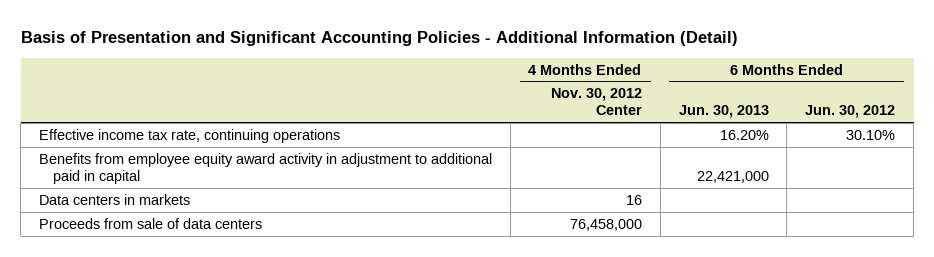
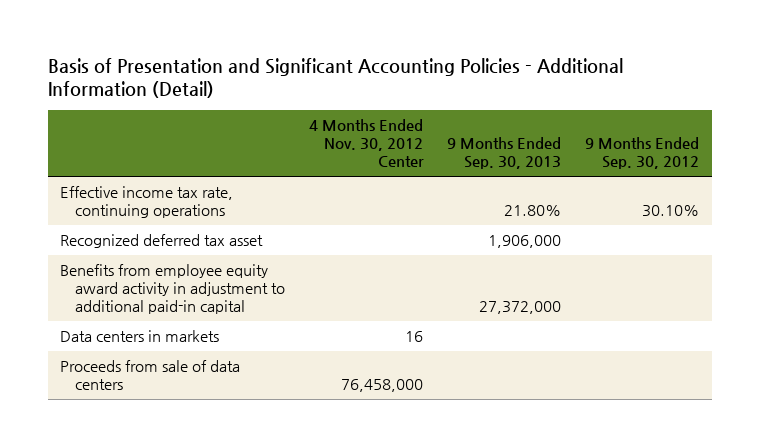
- | 4 Months Ended Nov. 30, 2012 Center | 6 Months Ended Jun. 30, 2013 | 6 Months Ended Jun. 30, 2012
+ | 4 Months Ended Nov. 30, 2012 Center | 9 Months Ended Sep. 30, 2013 | 9 Months Ended Sep. 30, 2012
- Benefits from employee equity award activity in adjustment to additional paid in capital | | 22,421,000 |
+ Recognized deferred tax asset | | 1,906,000 |
+ Benefits from employee equity award activity in adjustment to additional paid-in capital | | 27,372,000 |

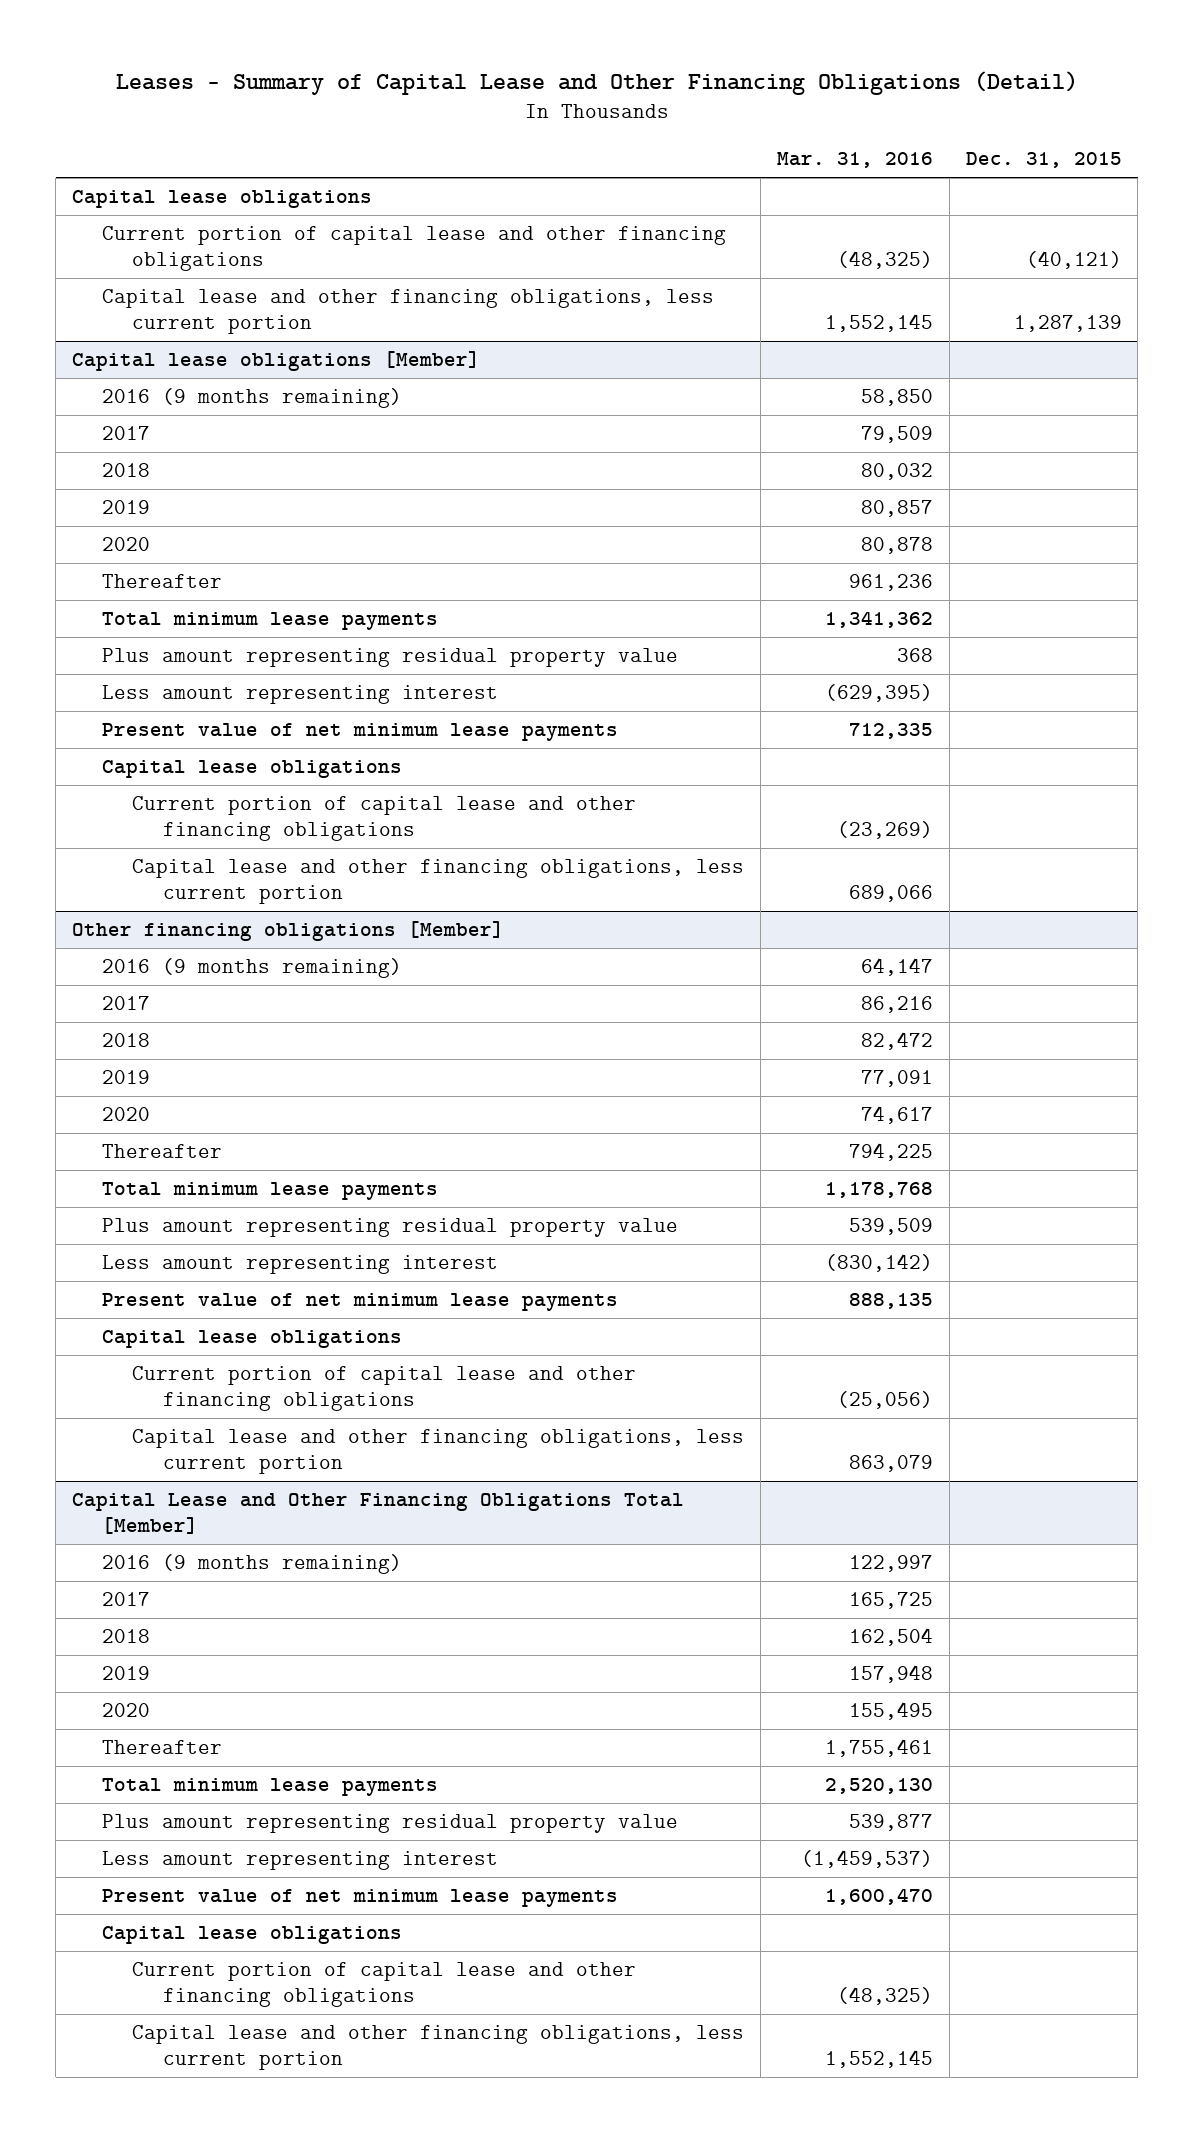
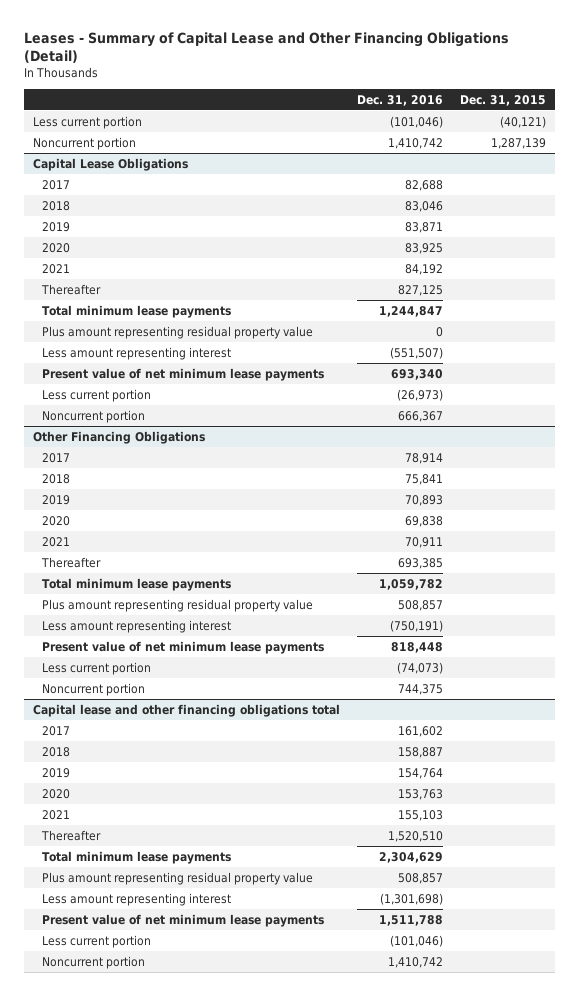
- | Mar. 31, 2016 | Dec. 31, 2015
+ | Dec. 31, 2016 | Dec. 31, 2015
- Capital lease obligations
- Current portion of capital lease and other financing obligations | (48,325) | (40,121)
- Capital lease and other financing obligations, less current portion | 1,552,145 | 1,287,139
- Capital lease obligations [Member]
- 2016 (9 months remaining) | 58,850 |
+ Less current portion | (101,046) | (40,121)
+ Noncurrent portion | 1,410,742 | 1,287,139
+ Capital Lease Obligations
+ 2021 | 84,192 |
- Capital lease obligations
- Current portion of capital lease and other financing obligations | (23,269) |
- Capital lease and other financing obligations, less current portion | 689,066 |
- Other financing obligations [Member]
- 2016 (9 months remaining) | 64,147 |
+ Less current portion | (26,973) |
+ Noncurrent portion | 666,367 |
+ Other Financing Obligations
+ 2021 | 70,911 |
- Capital lease obligations
- Current portion of capital lease and other financing obligations | (25,056) |
- Capital lease and other financing obligations, less current portion | 863,079 |
- Capital Lease and Other Financing Obligations Total [Member]
- 2016 (9 months remaining) | 122,997 |
+ Less current portion | (74,073) |
+ Noncurrent portion | 744,375 |
+ Capital lease and other financing obligations total
+ 2021 | 155,103 |
- Capital lease obligations
- Current portion of capital lease and other financing obligations | (48,325) |
- Capital lease and other financing obligations, less current portion | 1,552,145 |
+ Less current portion | (101,046) |
+ Noncurrent portion | 1,410,742 |

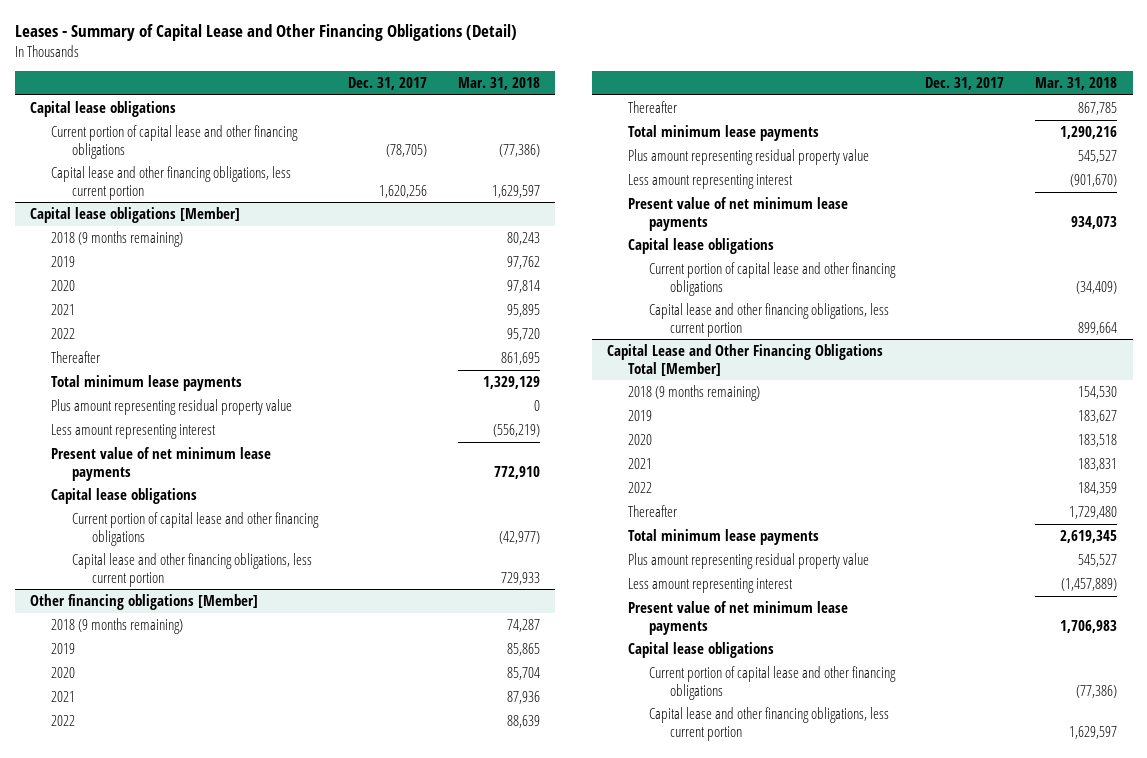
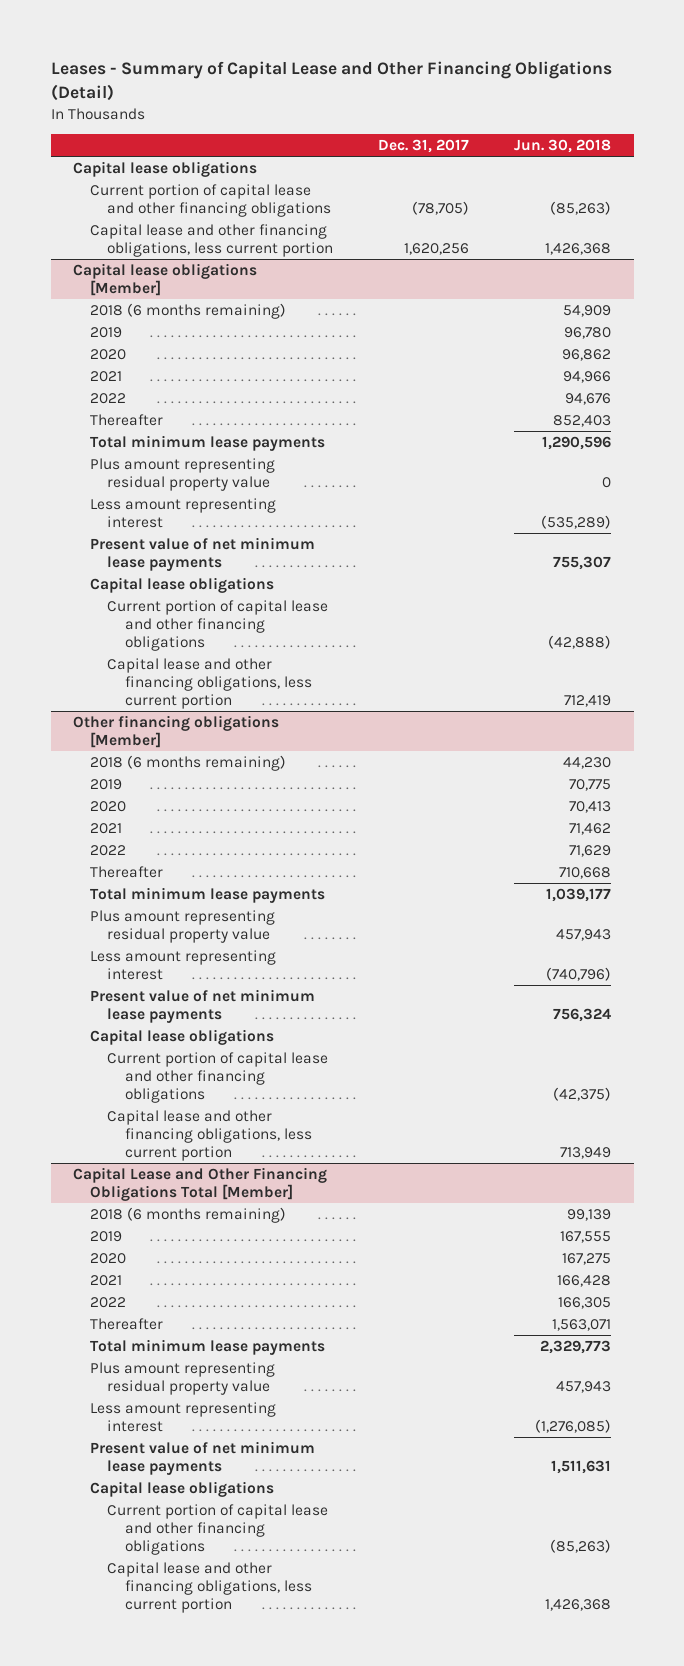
- | Dec. 31, 2017 | Mar. 31, 2018
+ | Dec. 31, 2017 | Jun. 30, 2018
@ Capital lease obligations [Member]
- 2018 (9 months remaining) | | 80,243
+ 2018 (6 months remaining) | | 54,909
@ Other financing obligations [Member]
- 2018 (9 months remaining) | | 74,287
+ 2018 (6 months remaining) | | 44,230
@ Capital Lease and Other Financing Obligations Total [Member]
- 2018 (9 months remaining) | | 154,530
+ 2018 (6 months remaining) | | 99,139

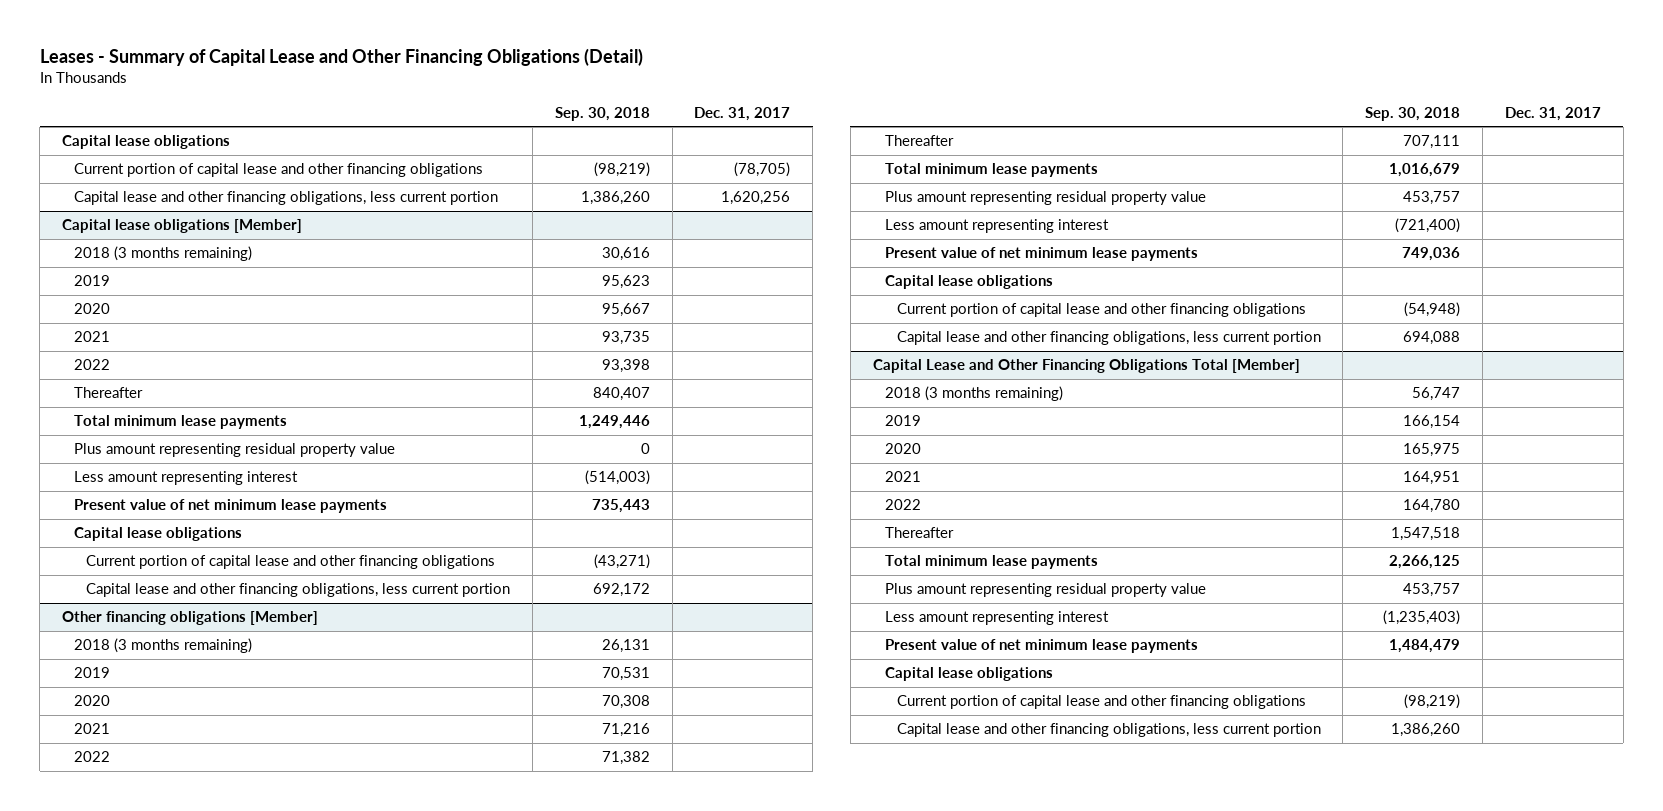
- | Dec. 31, 2017 | Jun. 30, 2018
+ | Sep. 30, 2018 | Dec. 31, 2017
@ Capital lease obligations [Member]
- 2018 (6 months remaining) | | 54,909
+ 2018 (3 months remaining) | 30,616 |
@ Other financing obligations [Member]
- 2018 (6 months remaining) | | 44,230
+ 2018 (3 months remaining) | 26,131 |
@ Capital Lease and Other Financing Obligations Total [Member]
- 2018 (6 months remaining) | | 99,139
+ 2018 (3 months remaining) | 56,747 |

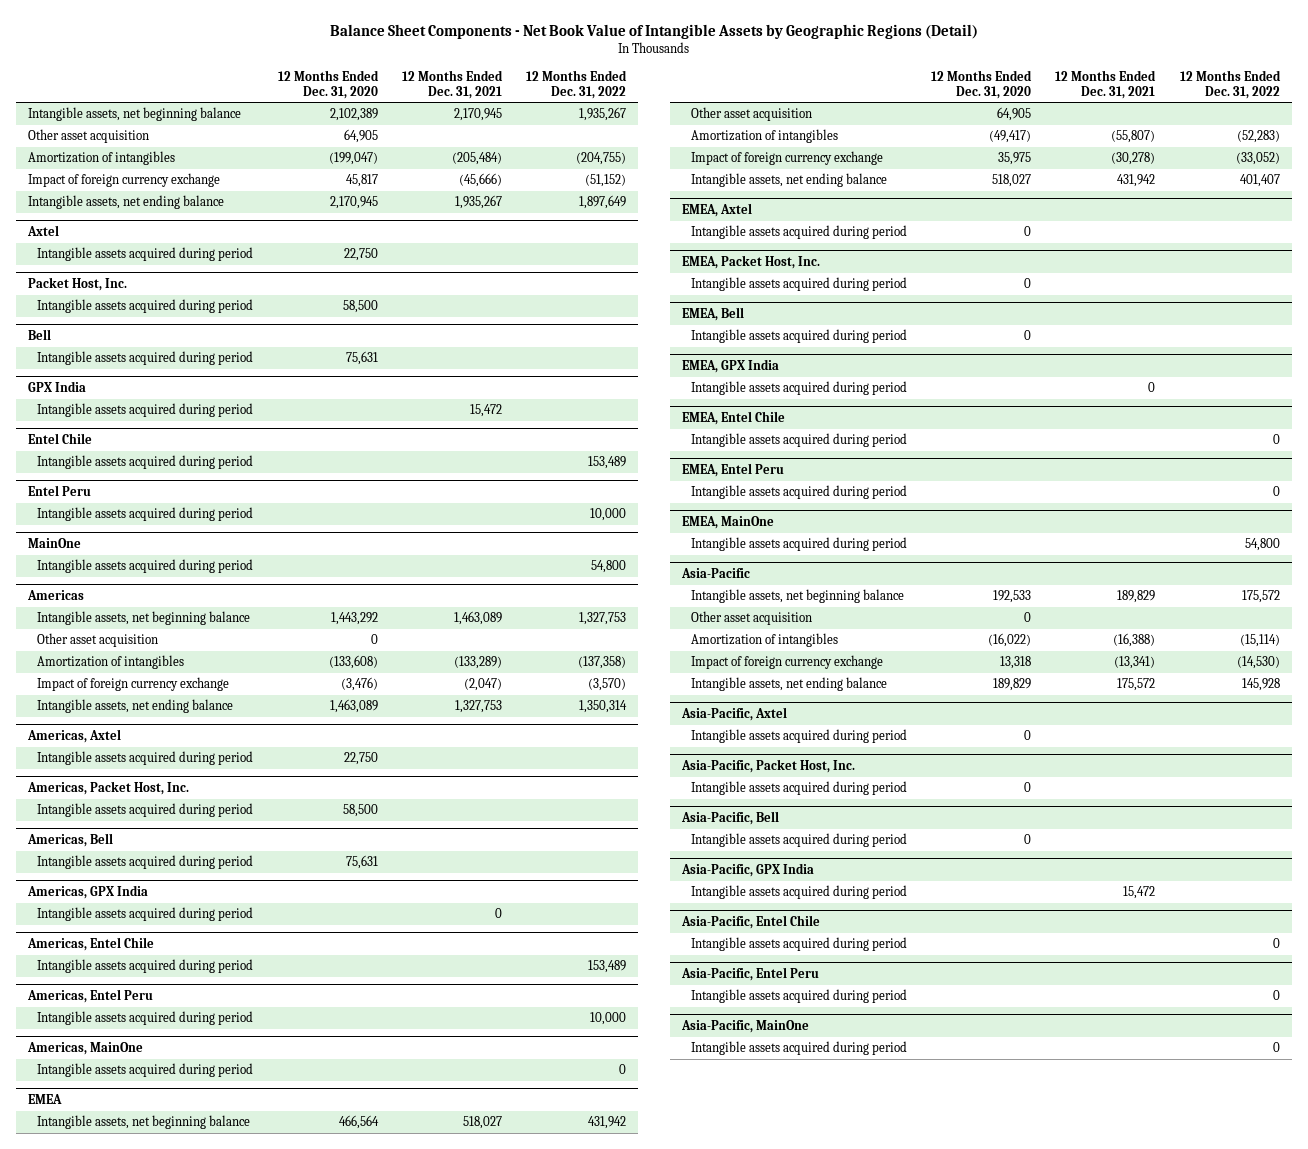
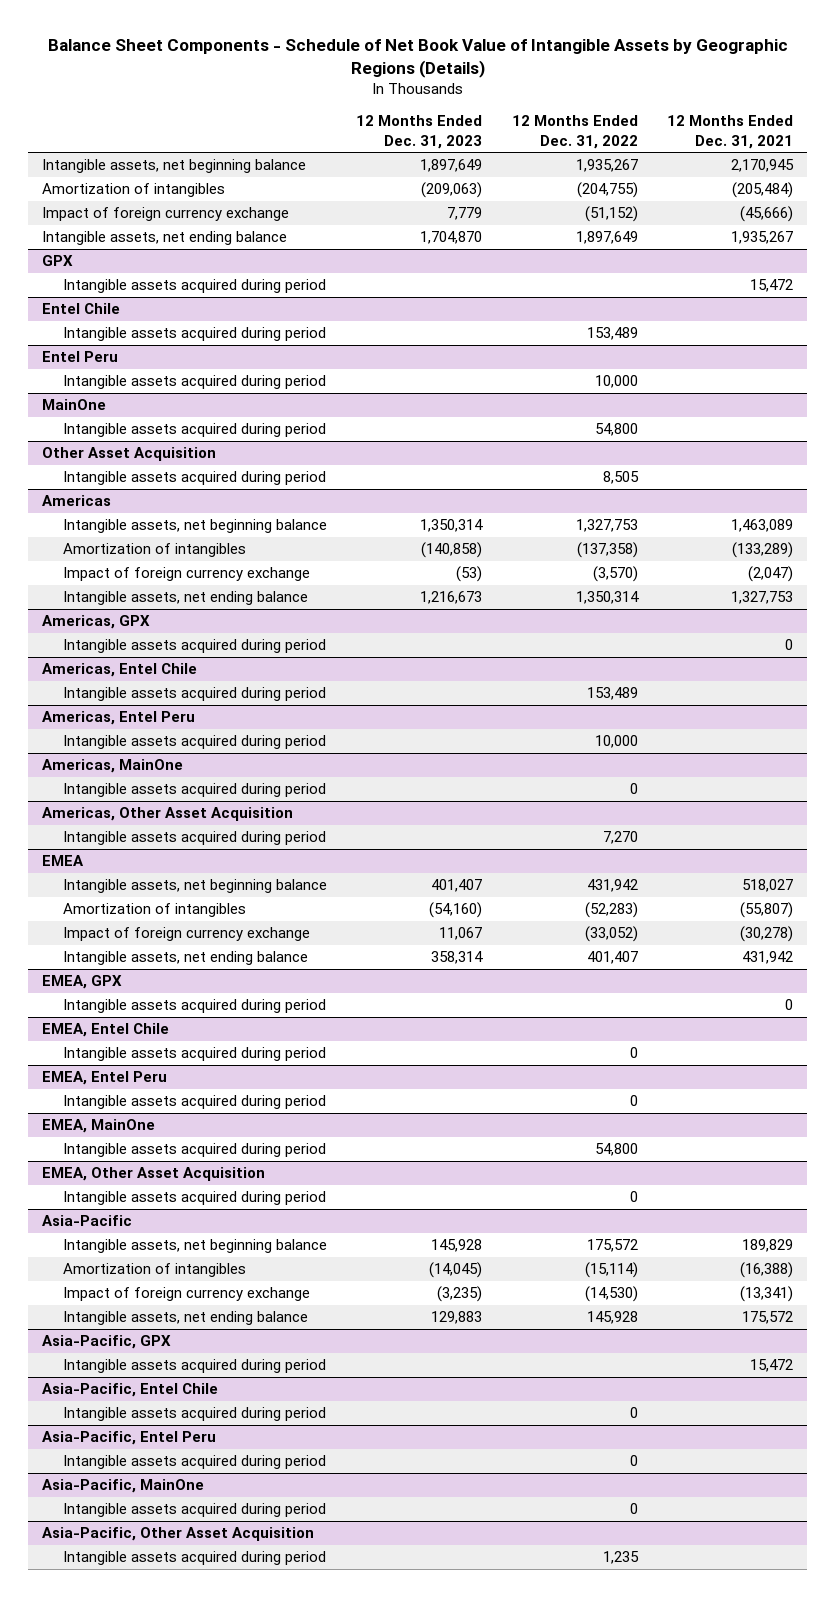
- Balance Sheet Components - Net Book Value of Intangible Assets by Geographic Regions (Detail)
+ Balance Sheet Components - Schedule of Net Book Value of Intangible Assets by Geographic Regions (Details)
- | 12 Months Ended Dec. 31, 2020 | 12 Months Ended Dec. 31, 2021 | 12 Months Ended Dec. 31, 2022
+ | 12 Months Ended Dec. 31, 2023 | 12 Months Ended Dec. 31, 2022 | 12 Months Ended Dec. 31, 2021
- Other asset acquisition | 64,905 | |
- Axtel
- Intangible assets acquired during period | 22,750 | |
- Packet Host, Inc.
- Intangible assets acquired during period | 58,500 | |
- Bell
- Intangible assets acquired during period | 75,631 | |
- GPX India
+ GPX
+ Other Asset Acquisition
+ Intangible assets acquired during period | | 8,505 |
@ Americas
- Other asset acquisition | 0 | |
- Americas, Axtel
- Intangible assets acquired during period | 22,750 | |
- Americas, Packet Host, Inc.
- Intangible assets acquired during period | 58,500 | |
- Americas, Bell
- Intangible assets acquired during period | 75,631 | |
- Americas, GPX India
+ Americas, GPX
+ Americas, Other Asset Acquisition
+ Intangible assets acquired during period | | 7,270 |
@ EMEA
- Other asset acquisition | 64,905 | |
- EMEA, Axtel
- Intangible assets acquired during period | 0 | |
- EMEA, Packet Host, Inc.
- Intangible assets acquired during period | 0 | |
- EMEA, Bell
- Intangible assets acquired during period | 0 | |
- EMEA, GPX India
+ EMEA, GPX
+ EMEA, Other Asset Acquisition
+ Intangible assets acquired during period | | 0 |
@ Asia-Pacific
- Other asset acquisition | 0 | |
- Asia-Pacific, Axtel
- Intangible assets acquired during period | 0 | |
- Asia-Pacific, Packet Host, Inc.
- Intangible assets acquired during period | 0 | |
- Asia-Pacific, Bell
- Intangible assets acquired during period | 0 | |
- Asia-Pacific, GPX India
+ Asia-Pacific, GPX
+ Asia-Pacific, Other Asset Acquisition
+ Intangible assets acquired during period | | 1,235 |

